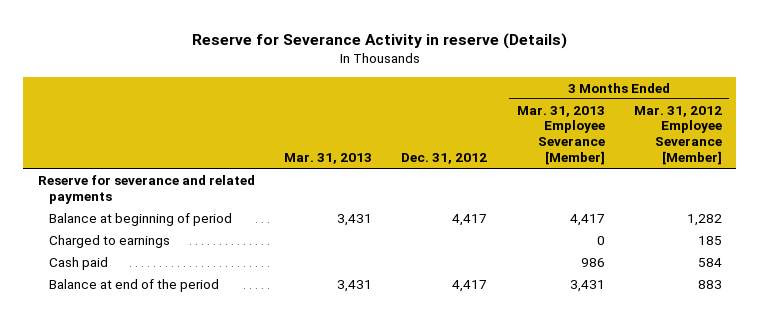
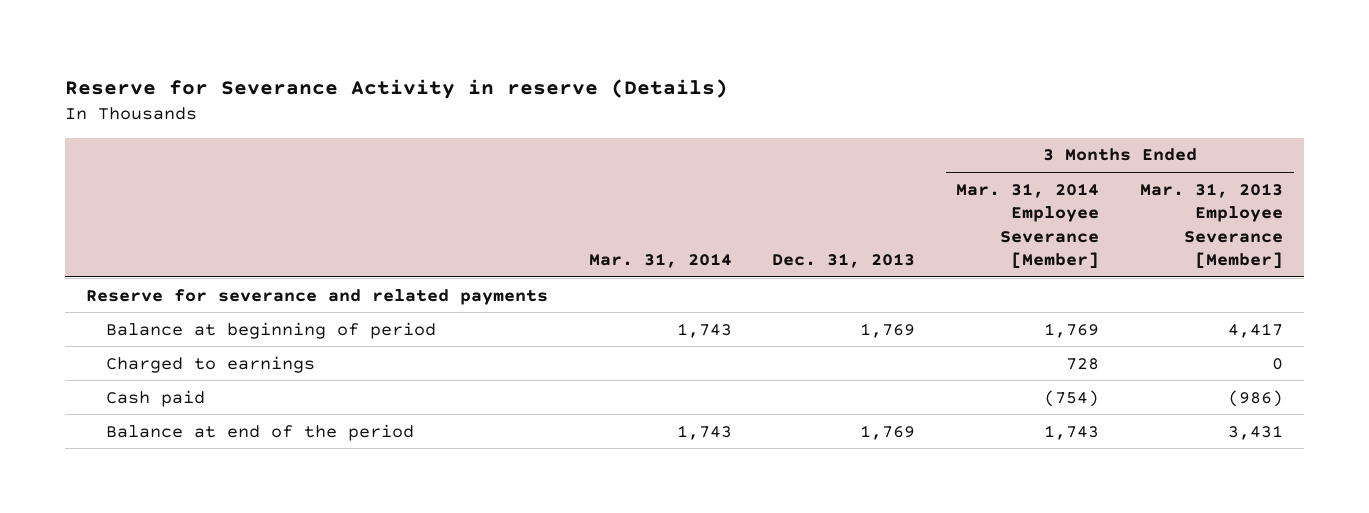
- | Mar. 31, 2013 | Dec. 31, 2012 | 3 Months Ended Mar. 31, 2013 Employee Severance [Member] | 3 Months Ended Mar. 31, 2012 Employee Severance [Member]
+ | Mar. 31, 2014 | Dec. 31, 2013 | 3 Months Ended Mar. 31, 2014 Employee Severance [Member] | 3 Months Ended Mar. 31, 2013 Employee Severance [Member]
- Cash paid | | | 986 | 584
+ Cash paid | | | (754) | (986)

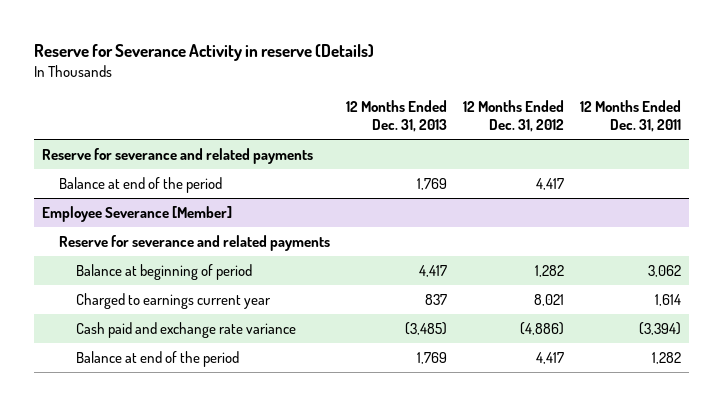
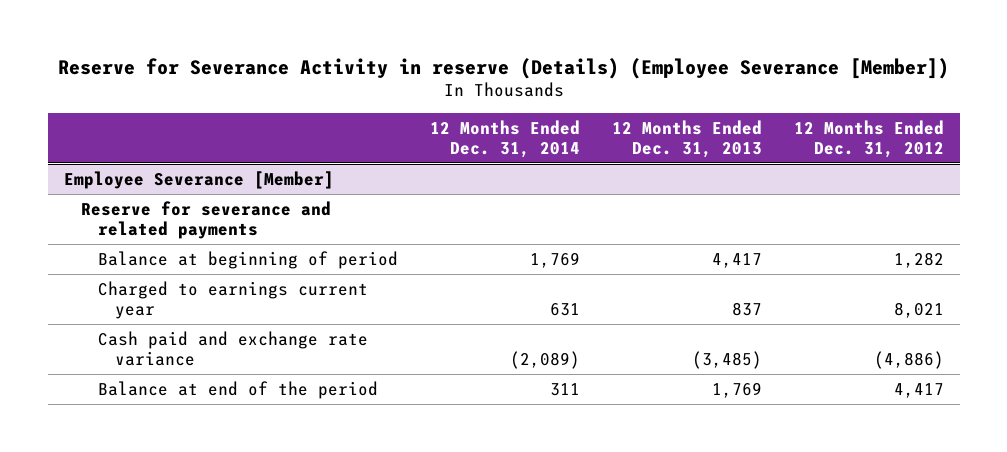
- Reserve for Severance Activity in reserve (Details)
+ Reserve for Severance Activity in reserve (Details) (Employee Severance [Member])
- | 12 Months Ended Dec. 31, 2013 | 12 Months Ended Dec. 31, 2012 | 12 Months Ended Dec. 31, 2011
+ | 12 Months Ended Dec. 31, 2014 | 12 Months Ended Dec. 31, 2013 | 12 Months Ended Dec. 31, 2012
- Reserve for severance and related payments
- Balance at end of the period | 1,769 | 4,417 |

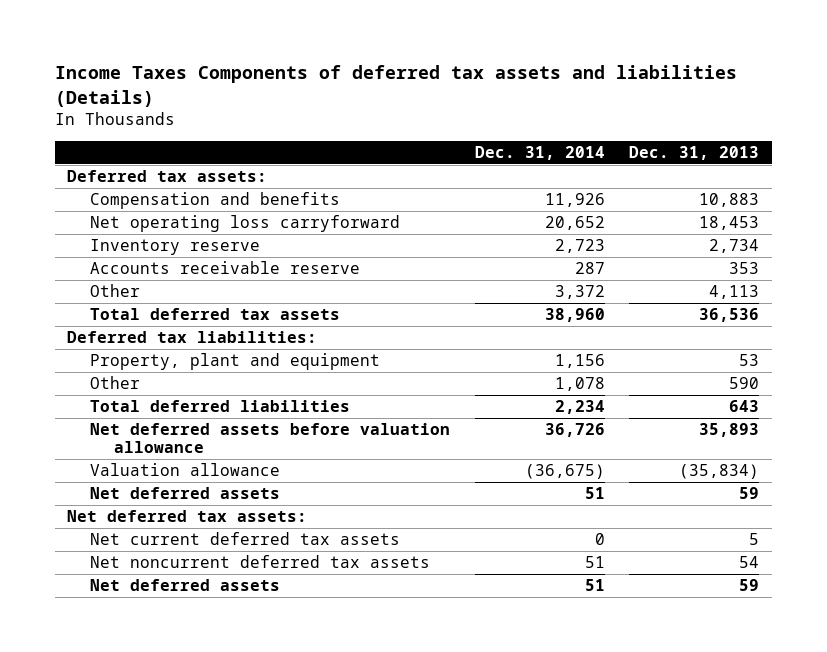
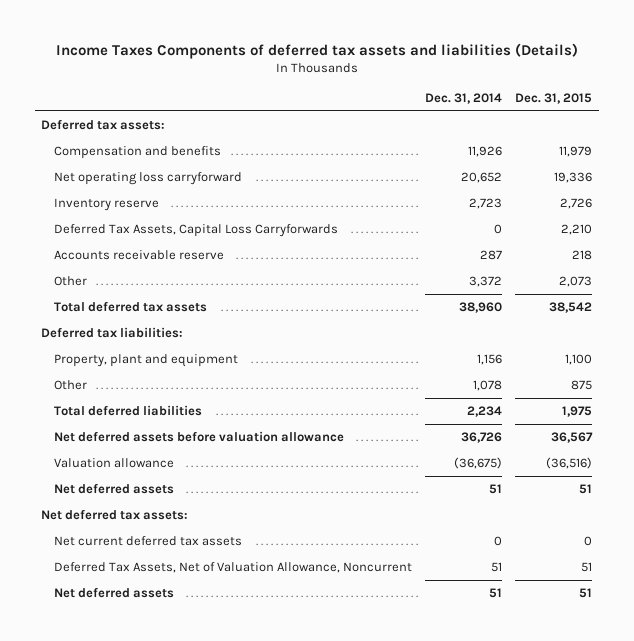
- | Dec. 31, 2014 | Dec. 31, 2013
+ | Dec. 31, 2014 | Dec. 31, 2015
+ Deferred Tax Assets, Capital Loss Carryforwards | 0 | 2,210
- Net noncurrent deferred tax assets | 51 | 54
+ Deferred Tax Assets, Net of Valuation Allowance, Noncurrent | 51 | 51

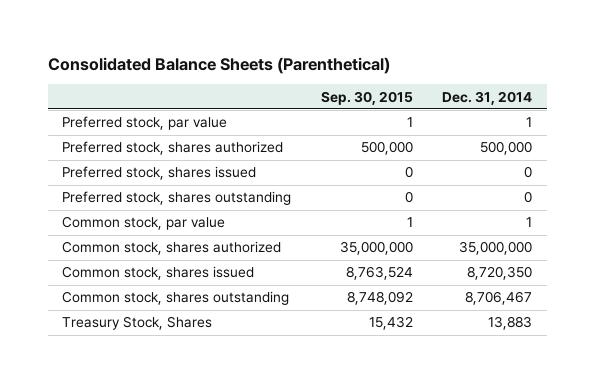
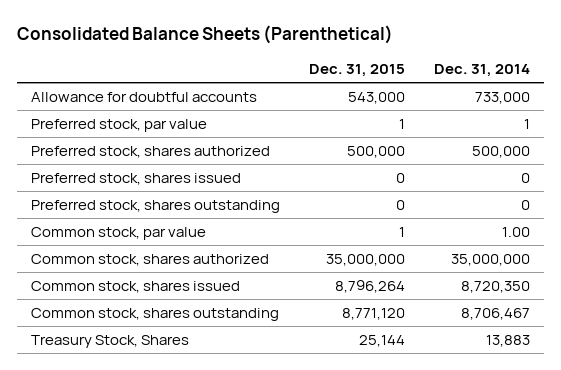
- | Sep. 30, 2015 | Dec. 31, 2014
+ | Dec. 31, 2015 | Dec. 31, 2014
+ Allowance for doubtful accounts | 543,000 | 733,000
- Common stock, par value | 1 | 1
+ Common stock, par value | 1 | 1.00

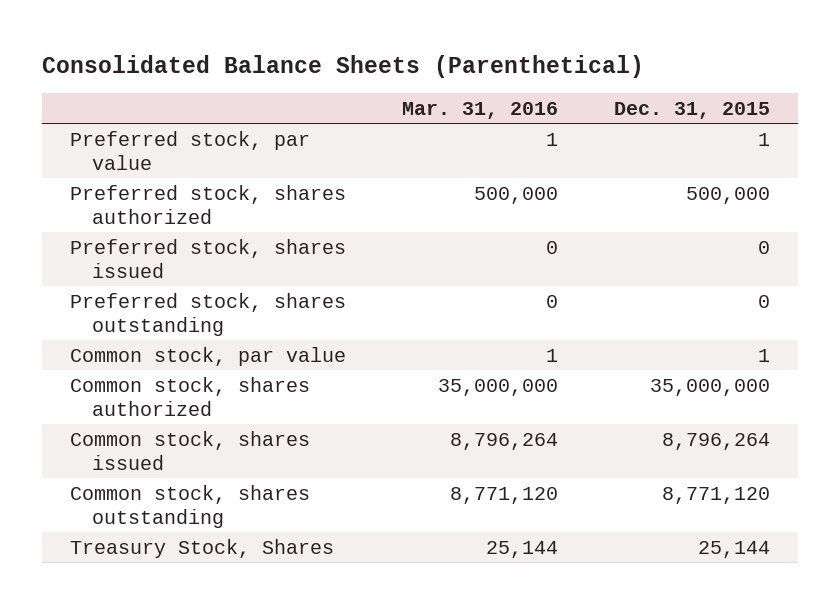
- | Dec. 31, 2015 | Dec. 31, 2014
+ | Mar. 31, 2016 | Dec. 31, 2015
- Allowance for doubtful accounts | 543,000 | 733,000

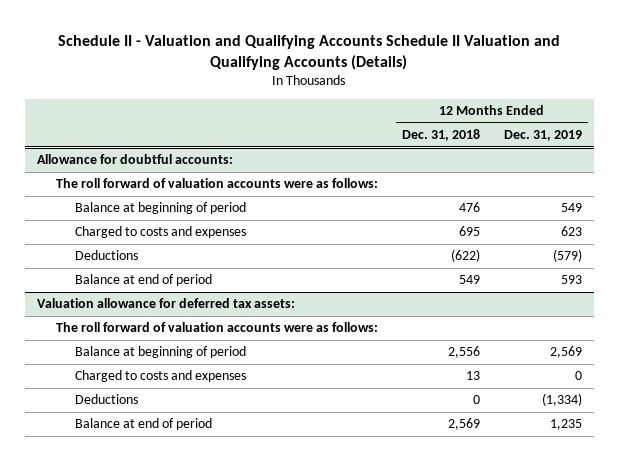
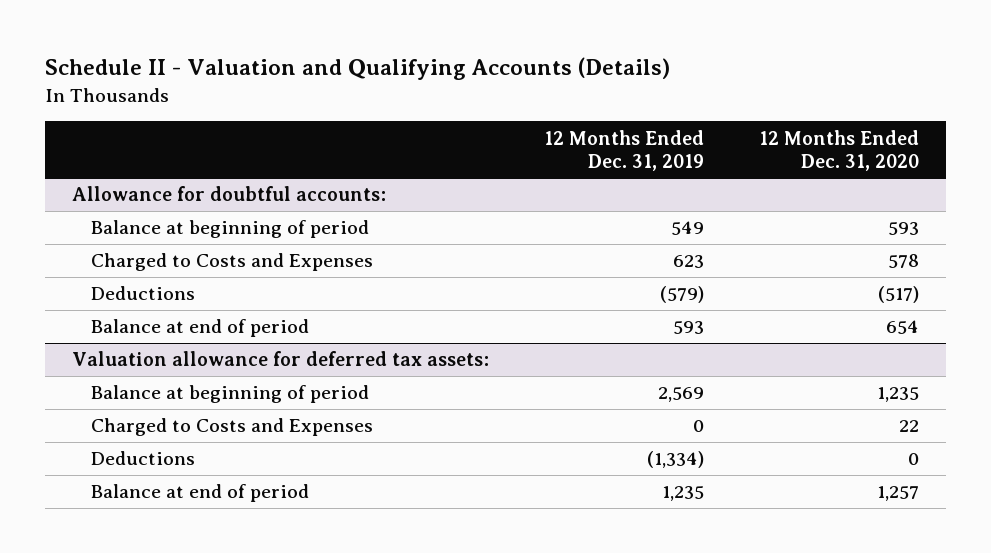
- Schedule II - Valuation and Qualifying Accounts Schedule II Valuation and Qualifying Accounts (Details)
+ Schedule II - Valuation and Qualifying Accounts (Details)
- | 12 Months Ended Dec. 31, 2018 | 12 Months Ended Dec. 31, 2019
+ | 12 Months Ended Dec. 31, 2019 | 12 Months Ended Dec. 31, 2020
@ Allowance for doubtful accounts:
- The roll forward of valuation accounts were as follows:
- Charged to costs and expenses | 695 | 623
+ Charged to Costs and Expenses | 623 | 578
@ Valuation allowance for deferred tax assets:
- The roll forward of valuation accounts were as follows:
- Charged to costs and expenses | 13 | 0
+ Charged to Costs and Expenses | 0 | 22

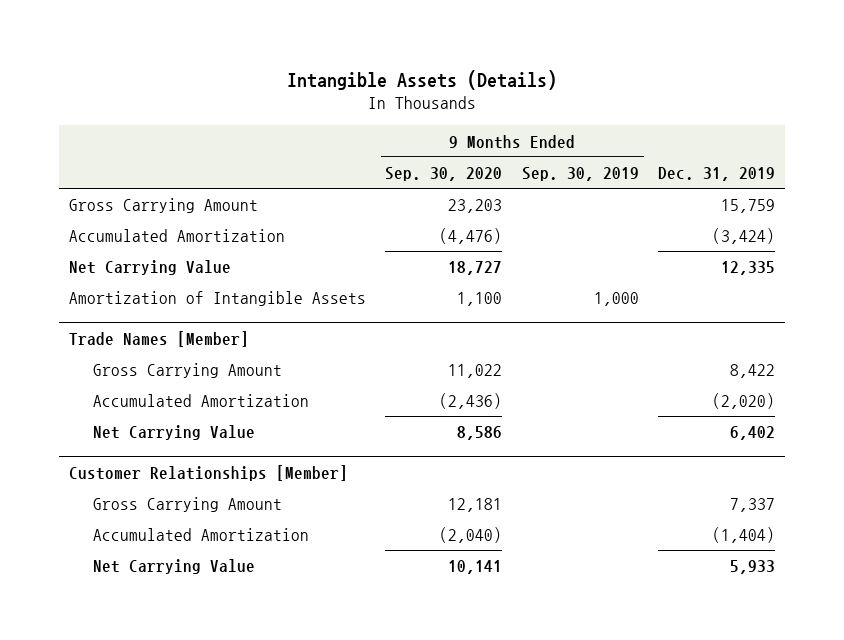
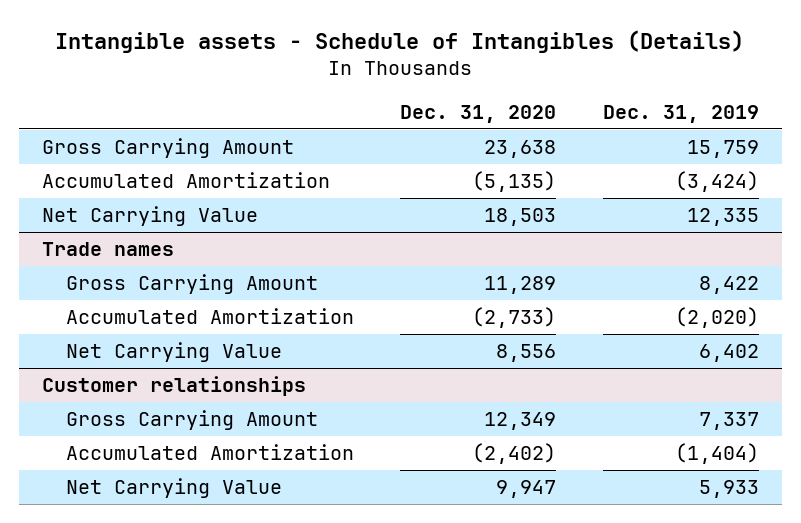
- Intangible Assets (Details)
+ Intangible assets - Schedule of Intangibles (Details)
- | 9 Months Ended Sep. 30, 2020 | 9 Months Ended Sep. 30, 2019 | Dec. 31, 2019
+ | Dec. 31, 2020 | Dec. 31, 2019
- Amortization of Intangible Assets | 1,100 | 1,000 |
- Trade Names [Member]
+ Trade names
- Customer Relationships [Member]
+ Customer relationships

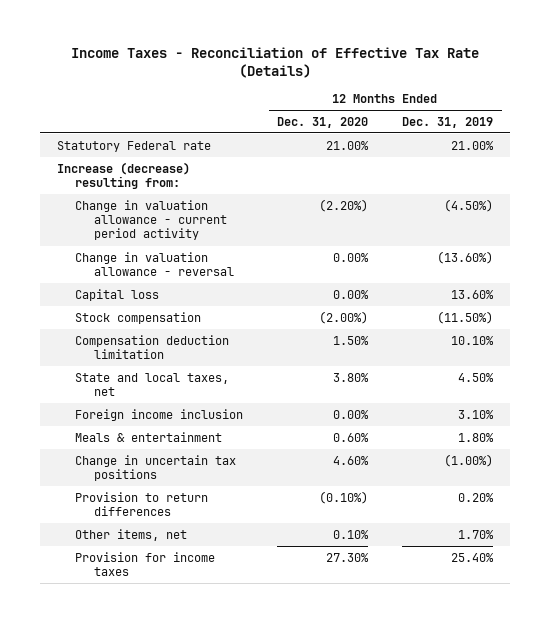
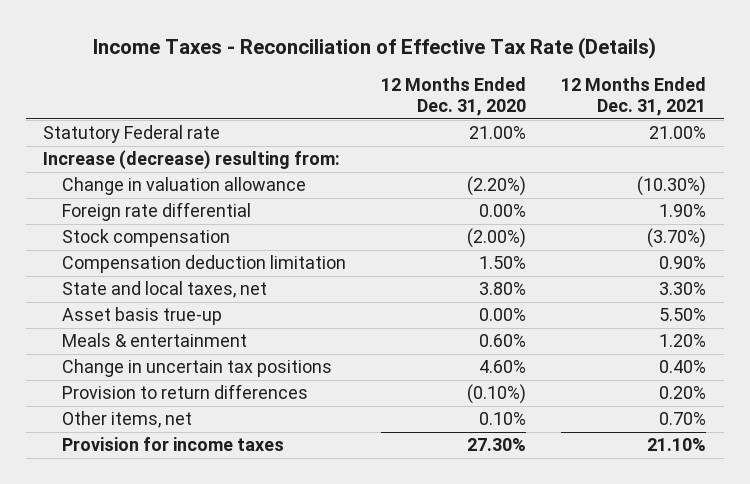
- | 12 Months Ended Dec. 31, 2020 | 12 Months Ended Dec. 31, 2019
+ | 12 Months Ended Dec. 31, 2020 | 12 Months Ended Dec. 31, 2021
- Change in valuation allowance - current period activity | (2.20%) | (4.50%)
- Change in valuation allowance - reversal | 0.00% | (13.60%)
- Capital loss | 0.00% | 13.60%
+ Change in valuation allowance | (2.20%) | (10.30%)
+ Foreign rate differential | 0.00% | 1.90%
- Foreign income inclusion | 0.00% | 3.10%
+ Asset basis true-up | 0.00% | 5.50%

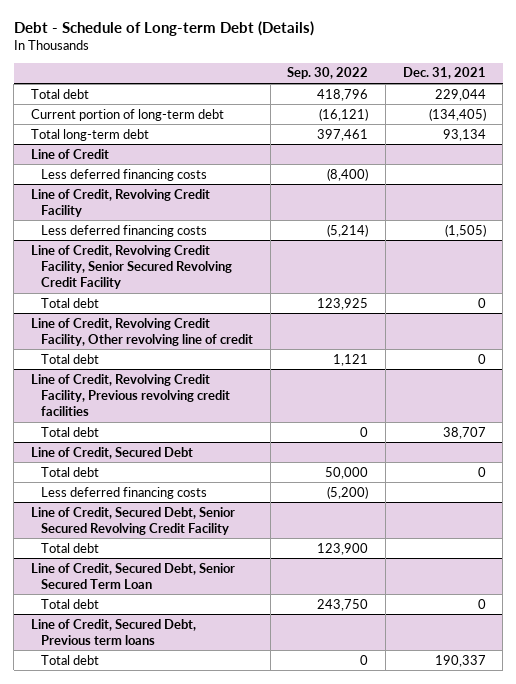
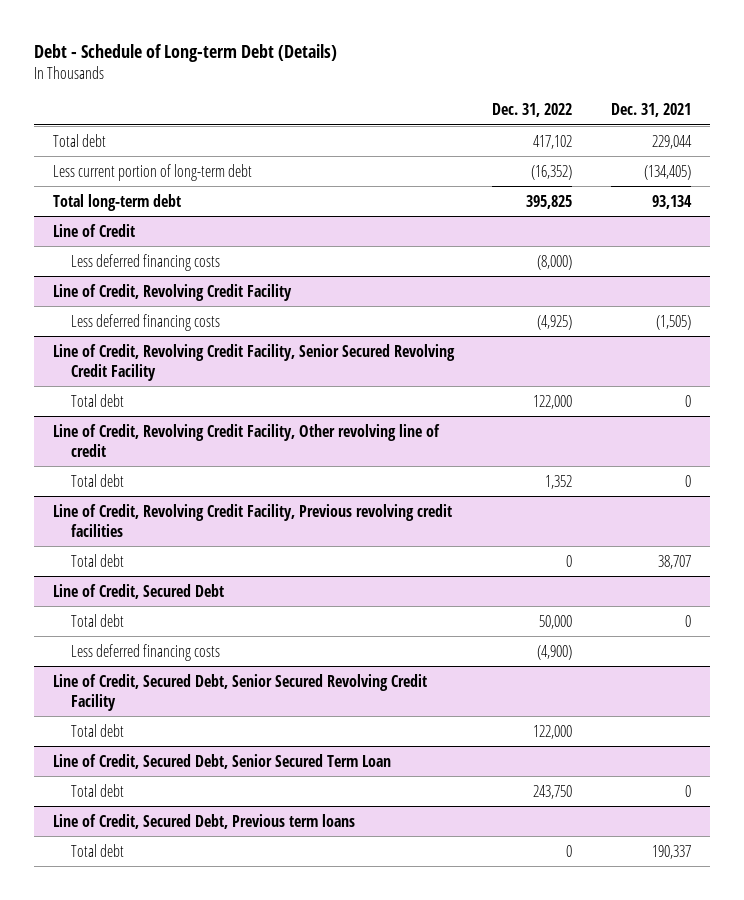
- | Sep. 30, 2022 | Dec. 31, 2021
+ | Dec. 31, 2022 | Dec. 31, 2021
- Current portion of long-term debt | (16,121) | (134,405)
+ Less current portion of long-term debt | (16,352) | (134,405)

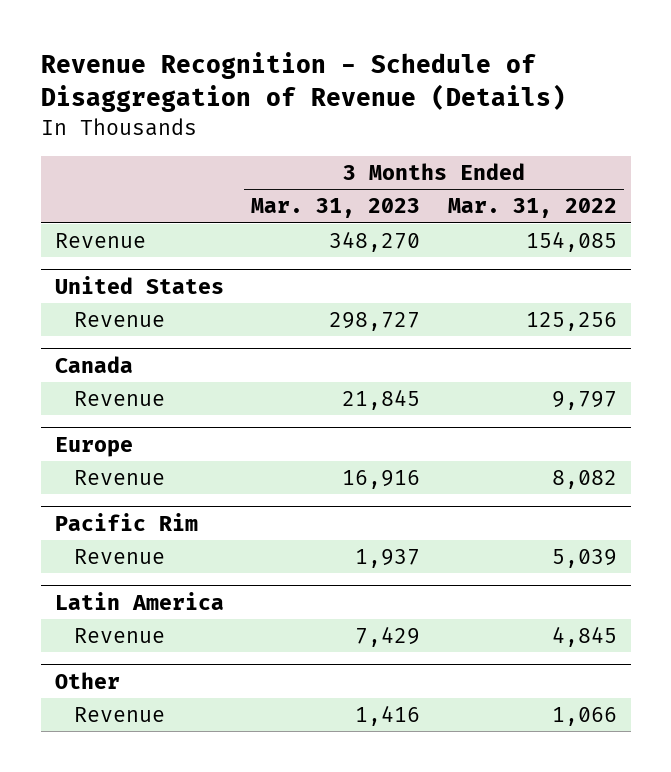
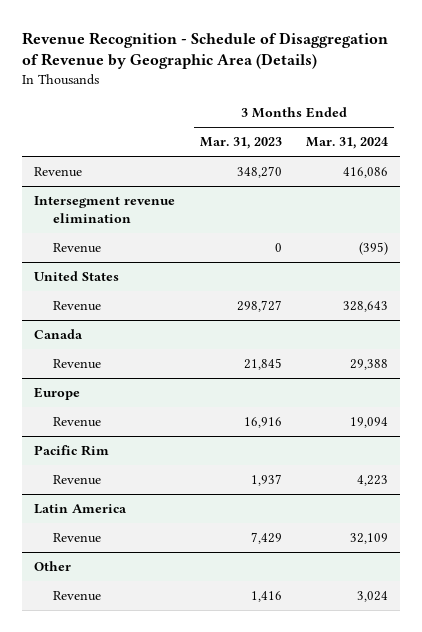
- Revenue Recognition - Schedule of Disaggregation of Revenue (Details)
+ Revenue Recognition - Schedule of Disaggregation of Revenue by Geographic Area (Details)
- | 3 Months Ended Mar. 31, 2023 | 3 Months Ended Mar. 31, 2022
+ | 3 Months Ended Mar. 31, 2023 | 3 Months Ended Mar. 31, 2024
+ Intersegment revenue elimination
+ Revenue | 0 | (395)

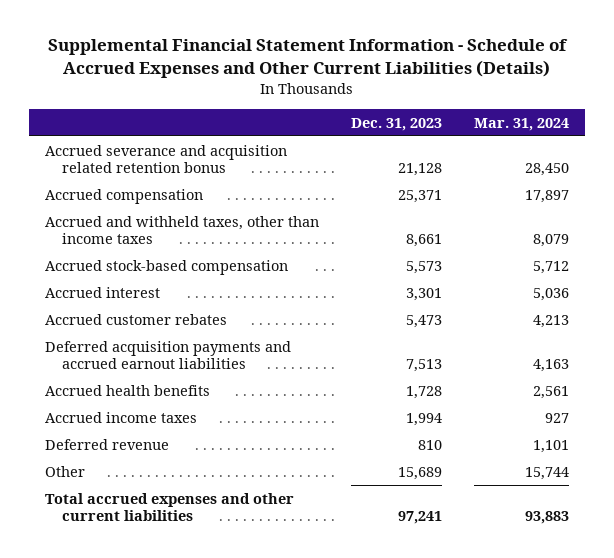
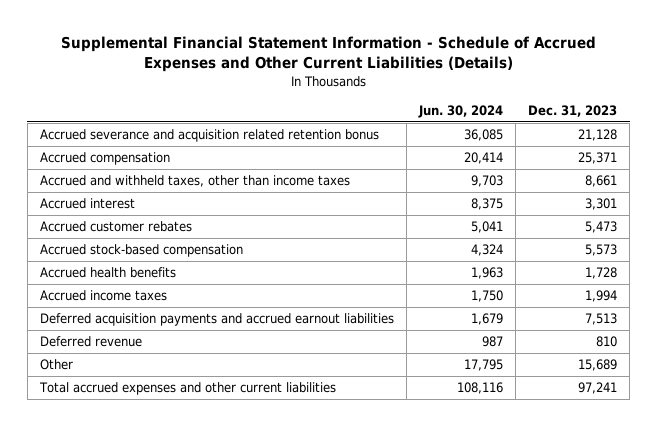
- | Dec. 31, 2023 | Mar. 31, 2024
+ | Jun. 30, 2024 | Dec. 31, 2023
moved down: Accrued stock-based compensation | 4,324 | 5,573
moved down: Deferred acquisition payments and accrued earnout liabilities | 1,679 | 7,513

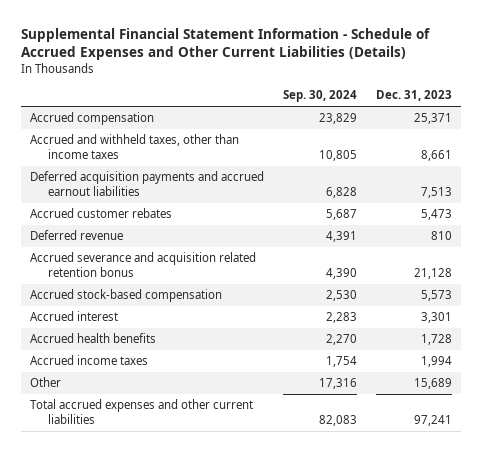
- | Jun. 30, 2024 | Dec. 31, 2023
+ | Sep. 30, 2024 | Dec. 31, 2023
moved up: Deferred acquisition payments and accrued earnout liabilities | 6,828 | 7,513
moved up: Deferred revenue | 4,391 | 810
moved down: Accrued severance and acquisition related retention bonus | 4,390 | 21,128
moved down: Accrued interest | 2,283 | 3,301

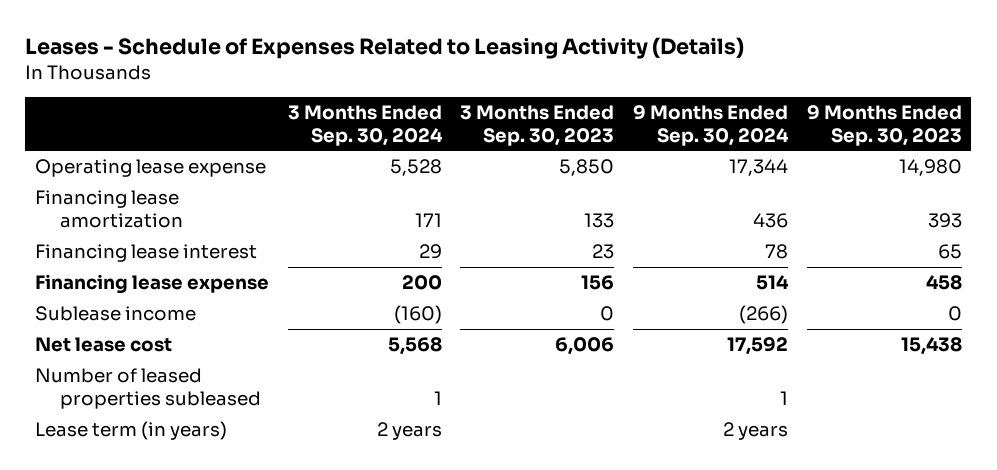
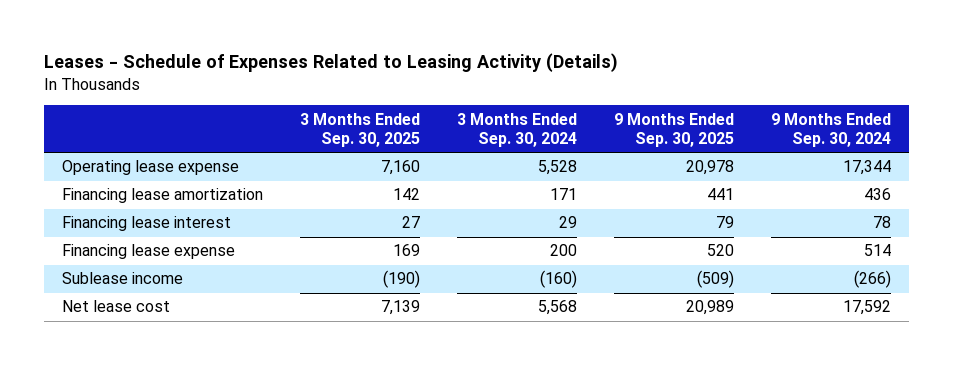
- | 3 Months Ended Sep. 30, 2024 | 3 Months Ended Sep. 30, 2023 | 9 Months Ended Sep. 30, 2024 | 9 Months Ended Sep. 30, 2023
+ | 3 Months Ended Sep. 30, 2025 | 3 Months Ended Sep. 30, 2024 | 9 Months Ended Sep. 30, 2025 | 9 Months Ended Sep. 30, 2024
- Number of leased properties subleased | 1 | | 1 |
- Lease term (in years) | 2 years | | 2 years |

